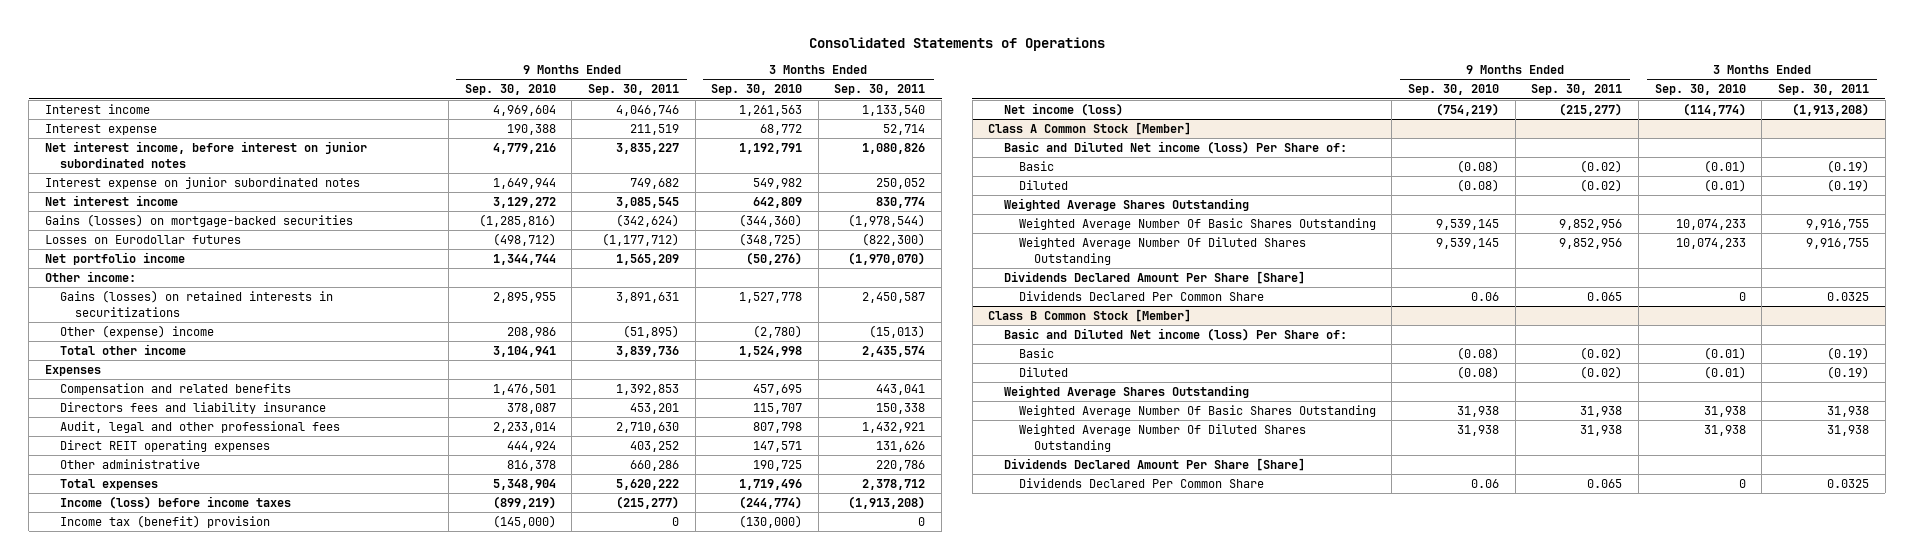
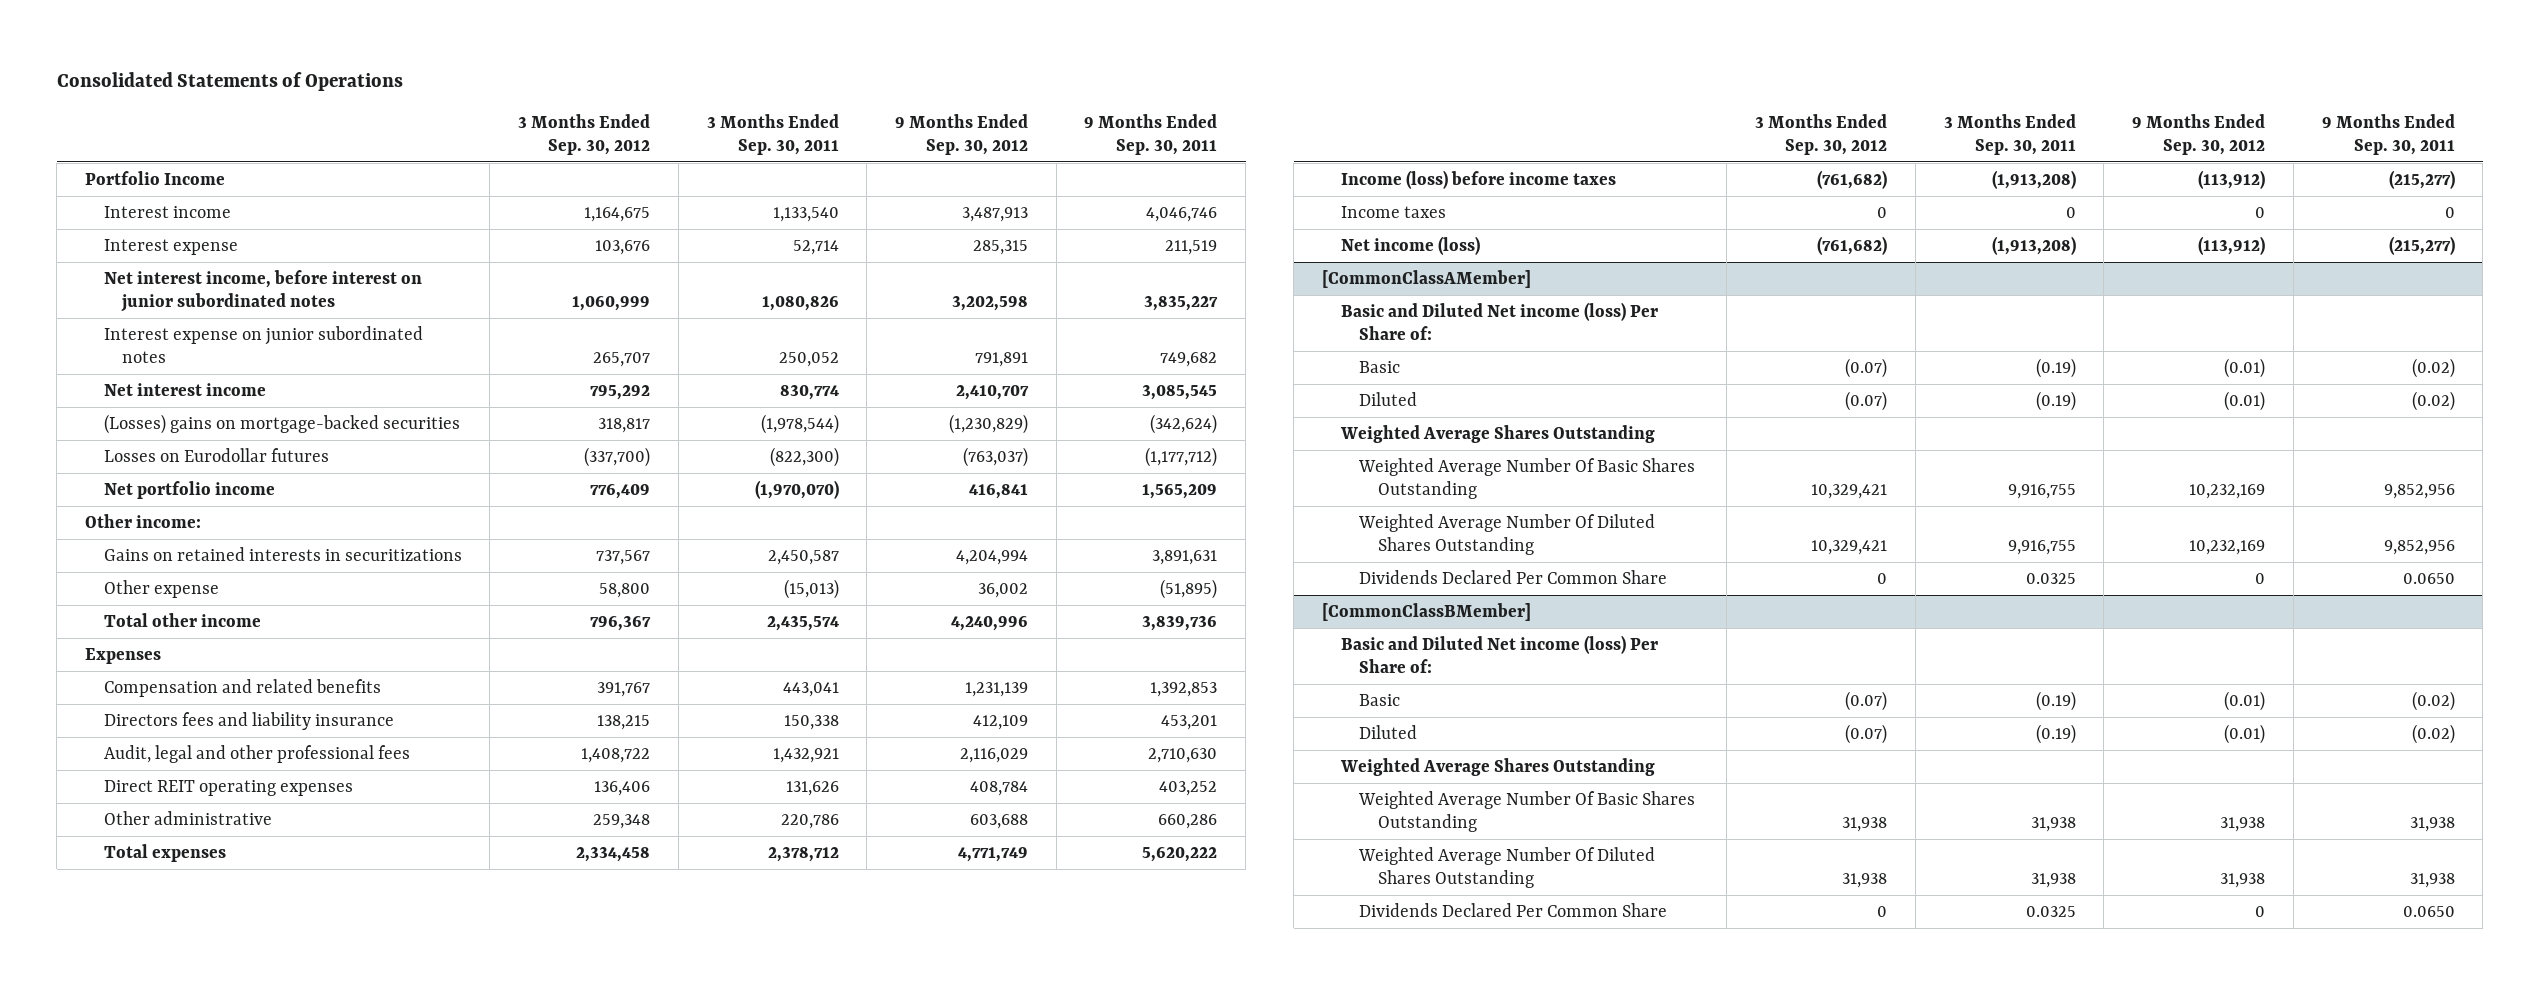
- | 9 Months Ended Sep. 30, 2010 | 9 Months Ended Sep. 30, 2011 | 3 Months Ended Sep. 30, 2010 | 3 Months Ended Sep. 30, 2011
+ | 3 Months Ended Sep. 30, 2012 | 3 Months Ended Sep. 30, 2011 | 9 Months Ended Sep. 30, 2012 | 9 Months Ended Sep. 30, 2011
+ Portfolio Income
- Gains (losses) on mortgage-backed securities | (1,285,816) | (342,624) | (344,360) | (1,978,544)
+ (Losses) gains on mortgage-backed securities | 318,817 | (1,978,544) | (1,230,829) | (342,624)
- Gains (losses) on retained interests in securitizations | 2,895,955 | 3,891,631 | 1,527,778 | 2,450,587
- Other (expense) income | 208,986 | (51,895) | (2,780) | (15,013)
+ Gains on retained interests in securitizations | 737,567 | 2,450,587 | 4,204,994 | 3,891,631
+ Other expense | 58,800 | (15,013) | 36,002 | (51,895)
- Income tax (benefit) provision | (145,000) | 0 | (130,000) | 0
+ Income taxes | 0 | 0 | 0 | 0
- Class A Common Stock [Member]
+ [CommonClassAMember]
- Dividends Declared Amount Per Share [Share]
- Dividends Declared Per Common Share | 0.06 | 0.065 | 0 | 0.0325
- Class B Common Stock [Member]
+ Dividends Declared Per Common Share | 0 | 0.0325 | 0 | 0.0650
+ [CommonClassBMember]
- Dividends Declared Amount Per Share [Share]
- Dividends Declared Per Common Share | 0.06 | 0.065 | 0 | 0.0325
+ Dividends Declared Per Common Share | 0 | 0.0325 | 0 | 0.0650

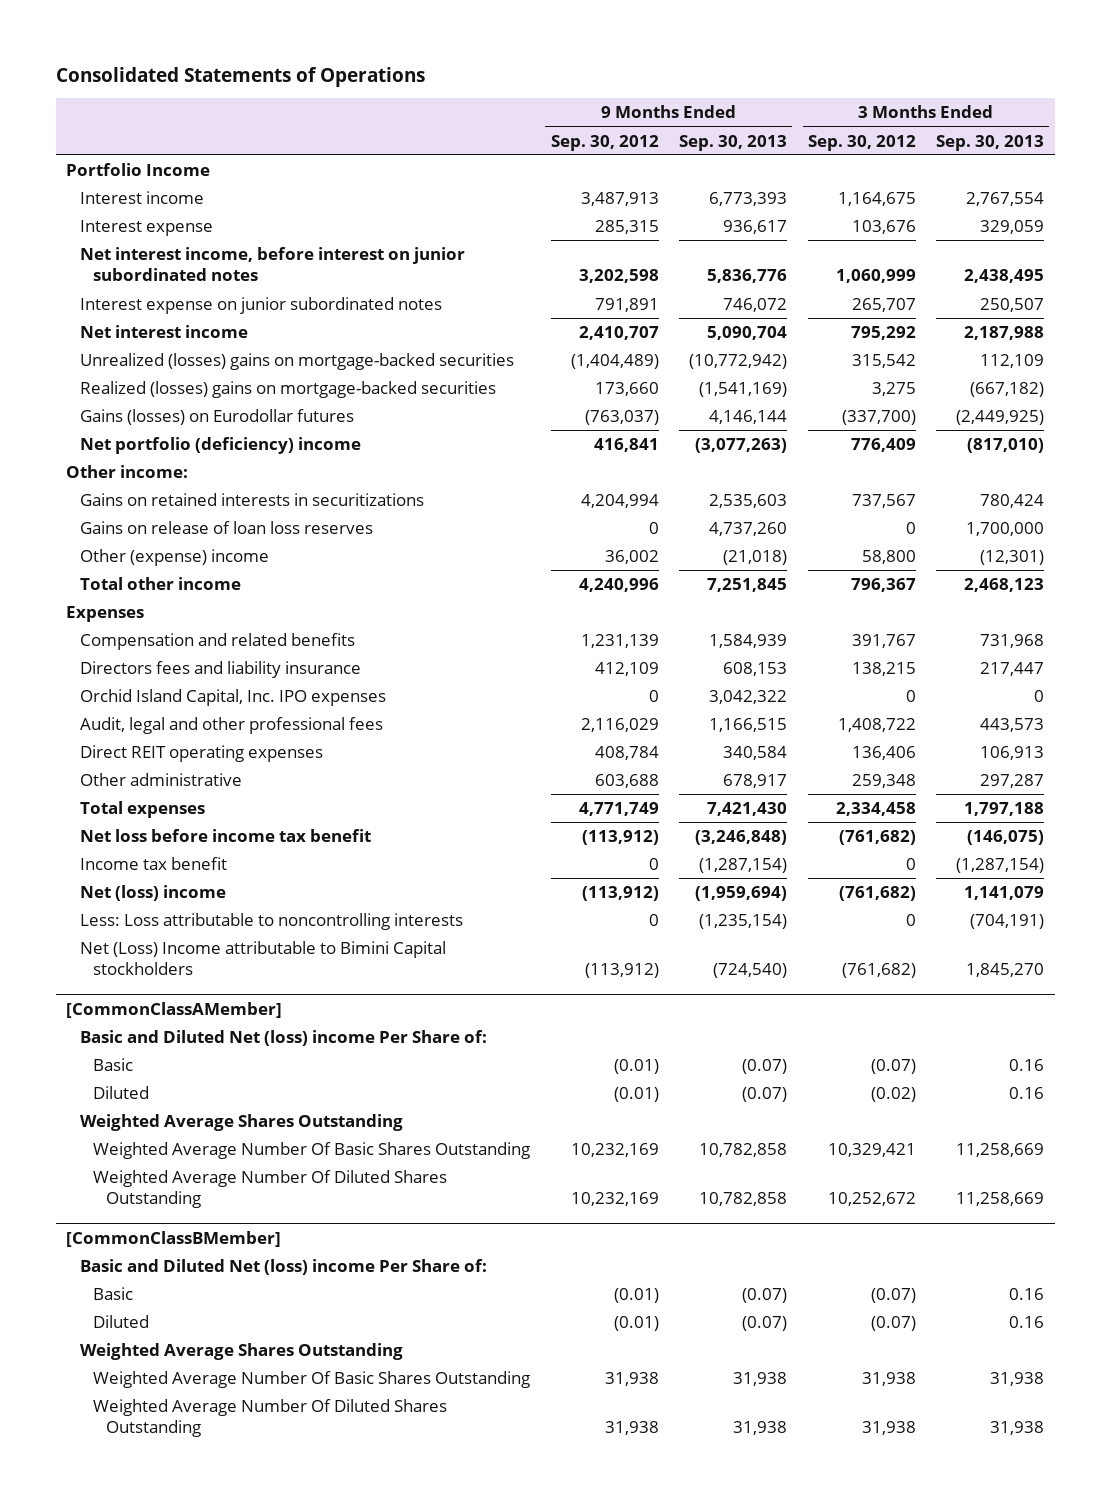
- | 3 Months Ended Sep. 30, 2012 | 3 Months Ended Sep. 30, 2011 | 9 Months Ended Sep. 30, 2012 | 9 Months Ended Sep. 30, 2011
+ | 9 Months Ended Sep. 30, 2012 | 9 Months Ended Sep. 30, 2013 | 3 Months Ended Sep. 30, 2012 | 3 Months Ended Sep. 30, 2013
- (Losses) gains on mortgage-backed securities | 318,817 | (1,978,544) | (1,230,829) | (342,624)
- Losses on Eurodollar futures | (337,700) | (822,300) | (763,037) | (1,177,712)
- Net portfolio income | 776,409 | (1,970,070) | 416,841 | 1,565,209
+ Unrealized (losses) gains on mortgage-backed securities | (1,404,489) | (10,772,942) | 315,542 | 112,109
+ Realized (losses) gains on mortgage-backed securities | 173,660 | (1,541,169) | 3,275 | (667,182)
+ Gains (losses) on Eurodollar futures | (763,037) | 4,146,144 | (337,700) | (2,449,925)
+ Net portfolio (deficiency) income | 416,841 | (3,077,263) | 776,409 | (817,010)
- Other expense | 58,800 | (15,013) | 36,002 | (51,895)
+ Gains on release of loan loss reserves | 0 | 4,737,260 | 0 | 1,700,000
+ Other (expense) income | 36,002 | (21,018) | 58,800 | (12,301)
+ Orchid Island Capital, Inc. IPO expenses | 0 | 3,042,322 | 0 | 0
- Income (loss) before income taxes | (761,682) | (1,913,208) | (113,912) | (215,277)
- Income taxes | 0 | 0 | 0 | 0
- Net income (loss) | (761,682) | (1,913,208) | (113,912) | (215,277)
+ Net loss before income tax benefit | (113,912) | (3,246,848) | (761,682) | (146,075)
+ Income tax benefit | 0 | (1,287,154) | 0 | (1,287,154)
+ Net (loss) income | (113,912) | (1,959,694) | (761,682) | 1,141,079
+ Less: Loss attributable to noncontrolling interests | 0 | (1,235,154) | 0 | (704,191)
+ Net (Loss) Income attributable to Bimini Capital stockholders | (113,912) | (724,540) | (761,682) | 1,845,270
@ [CommonClassAMember]
- Basic and Diluted Net income (loss) Per Share of:
+ Basic and Diluted Net (loss) income Per Share of:
- Diluted | (0.07) | (0.19) | (0.01) | (0.02)
+ Diluted | (0.01) | (0.07) | (0.02) | 0.16
- Weighted Average Number Of Diluted Shares Outstanding | 10,329,421 | 9,916,755 | 10,232,169 | 9,852,956
- Dividends Declared Per Common Share | 0 | 0.0325 | 0 | 0.0650
+ Weighted Average Number Of Diluted Shares Outstanding | 10,232,169 | 10,782,858 | 10,252,672 | 11,258,669
@ [CommonClassBMember]
- Basic and Diluted Net income (loss) Per Share of:
+ Basic and Diluted Net (loss) income Per Share of:
- Dividends Declared Per Common Share | 0 | 0.0325 | 0 | 0.0650

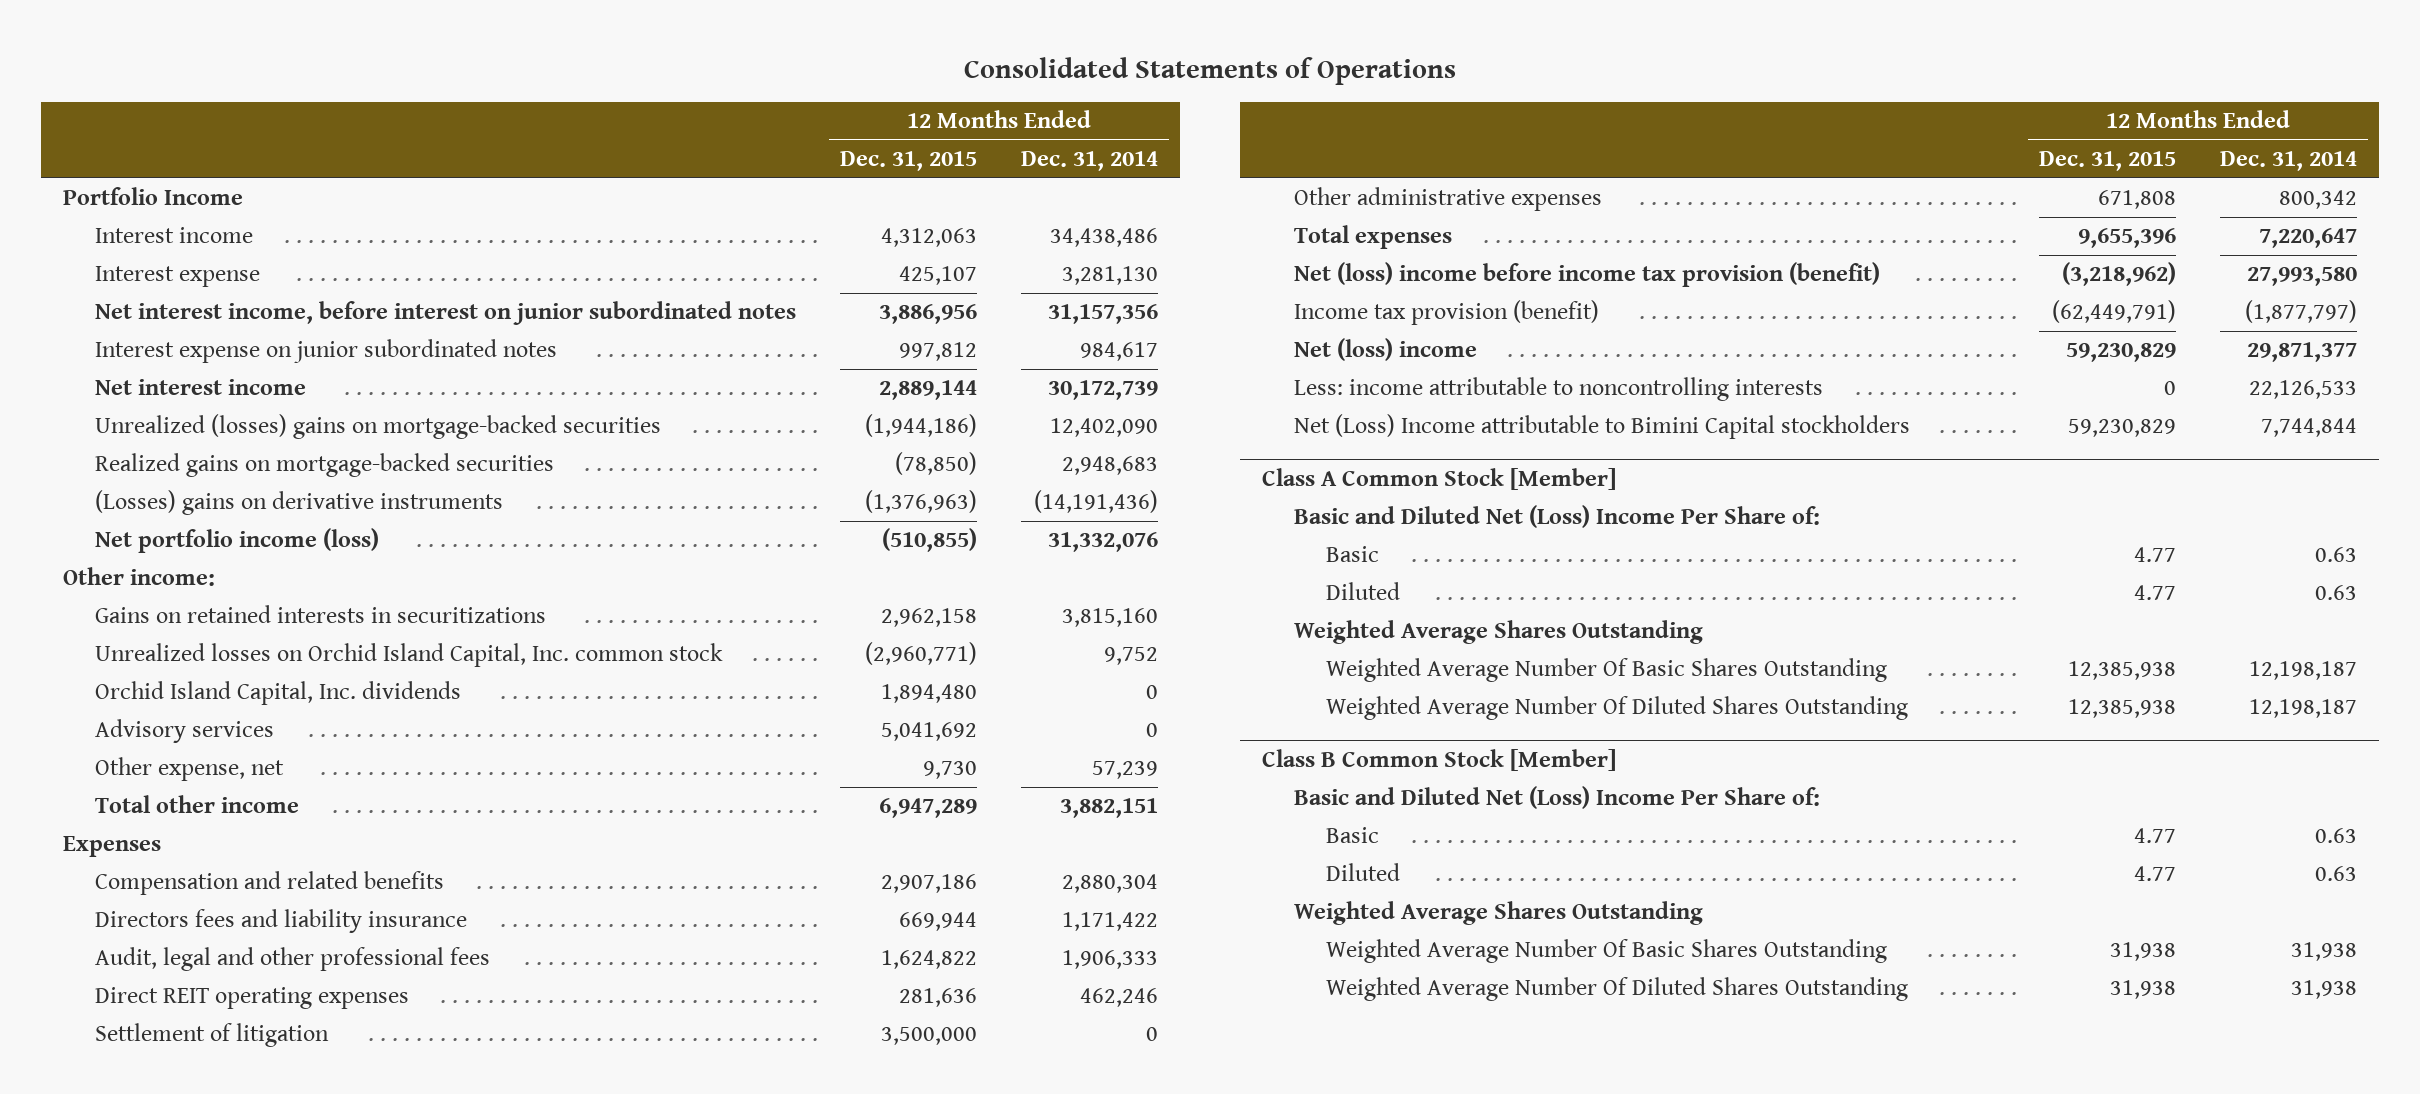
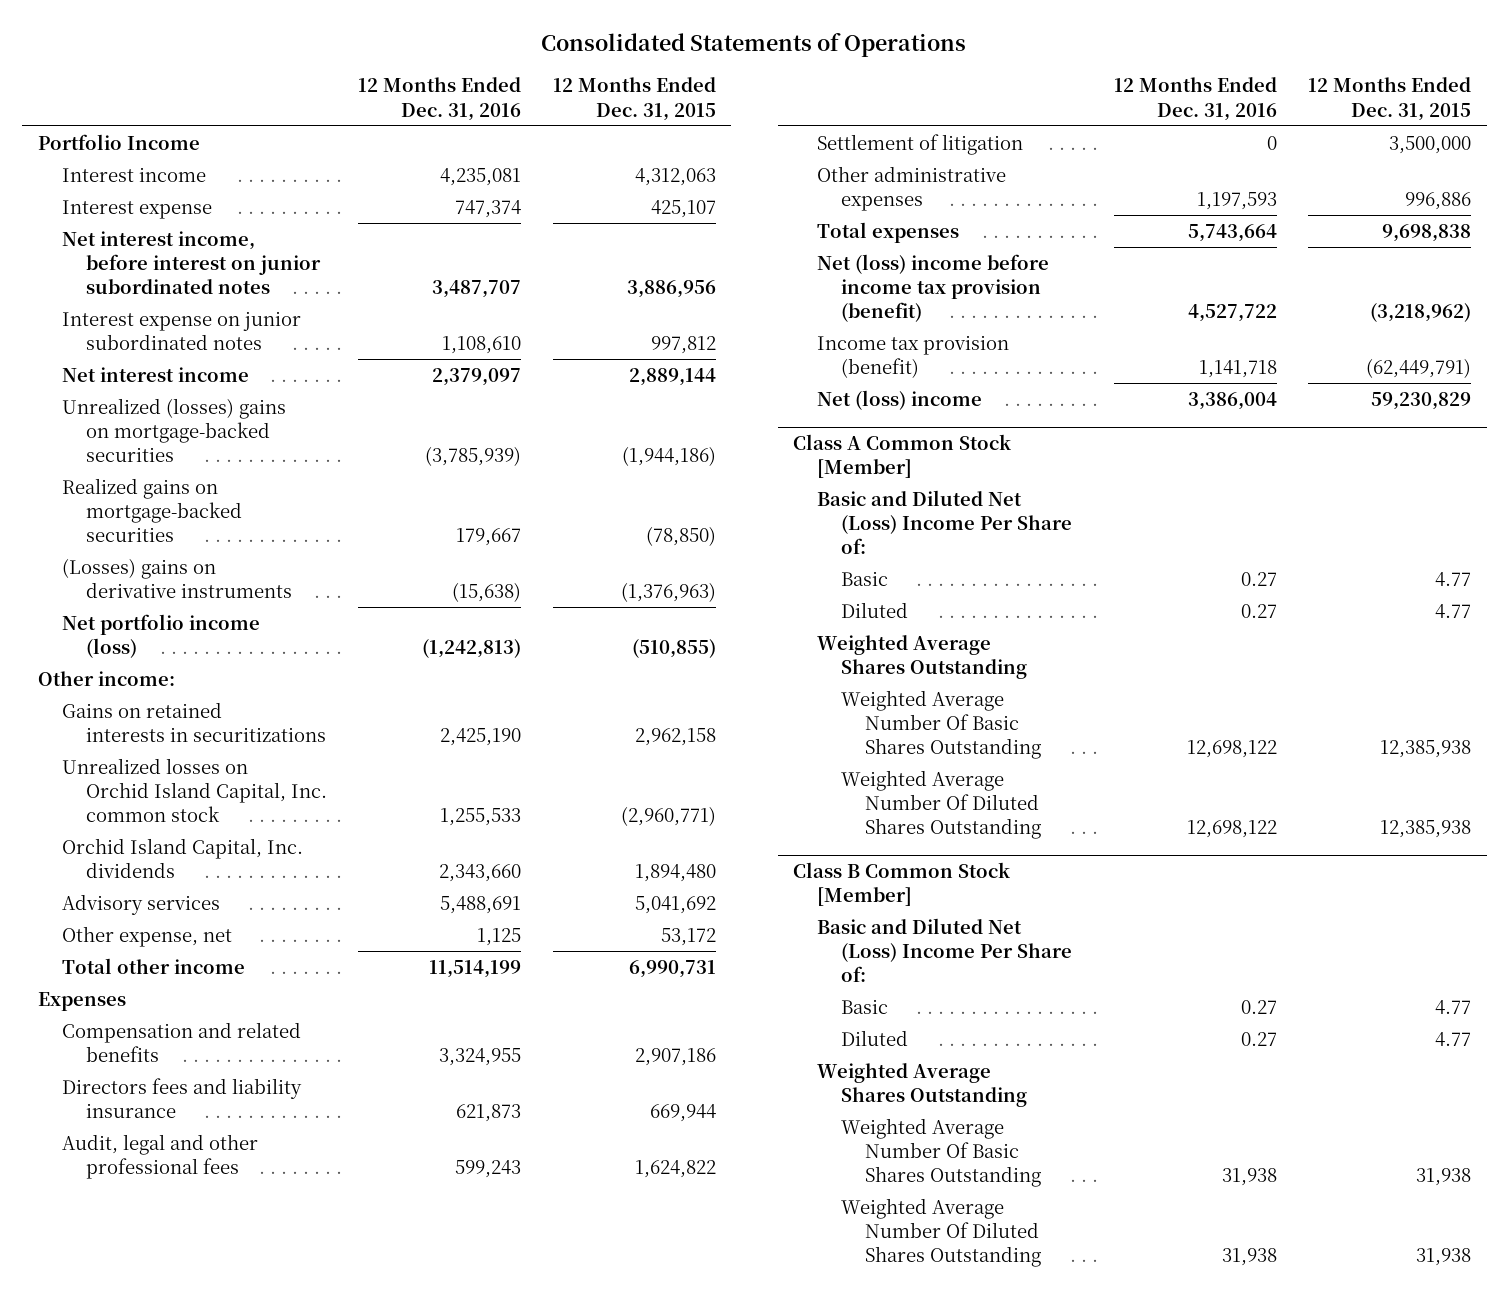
- | 12 Months Ended Dec. 31, 2015 | 12 Months Ended Dec. 31, 2014
+ | 12 Months Ended Dec. 31, 2016 | 12 Months Ended Dec. 31, 2015
- Other expense, net | 9,730 | 57,239
- Total other income | 6,947,289 | 3,882,151
+ Other expense, net | 1,125 | 53,172
+ Total other income | 11,514,199 | 6,990,731
- Direct REIT operating expenses | 281,636 | 462,246
- Other administrative expenses | 671,808 | 800,342
- Total expenses | 9,655,396 | 7,220,647
+ Other administrative expenses | 1,197,593 | 996,886
+ Total expenses | 5,743,664 | 9,698,838
- Less: income attributable to noncontrolling interests | 0 | 22,126,533
- Net (Loss) Income attributable to Bimini Capital stockholders | 59,230,829 | 7,744,844

